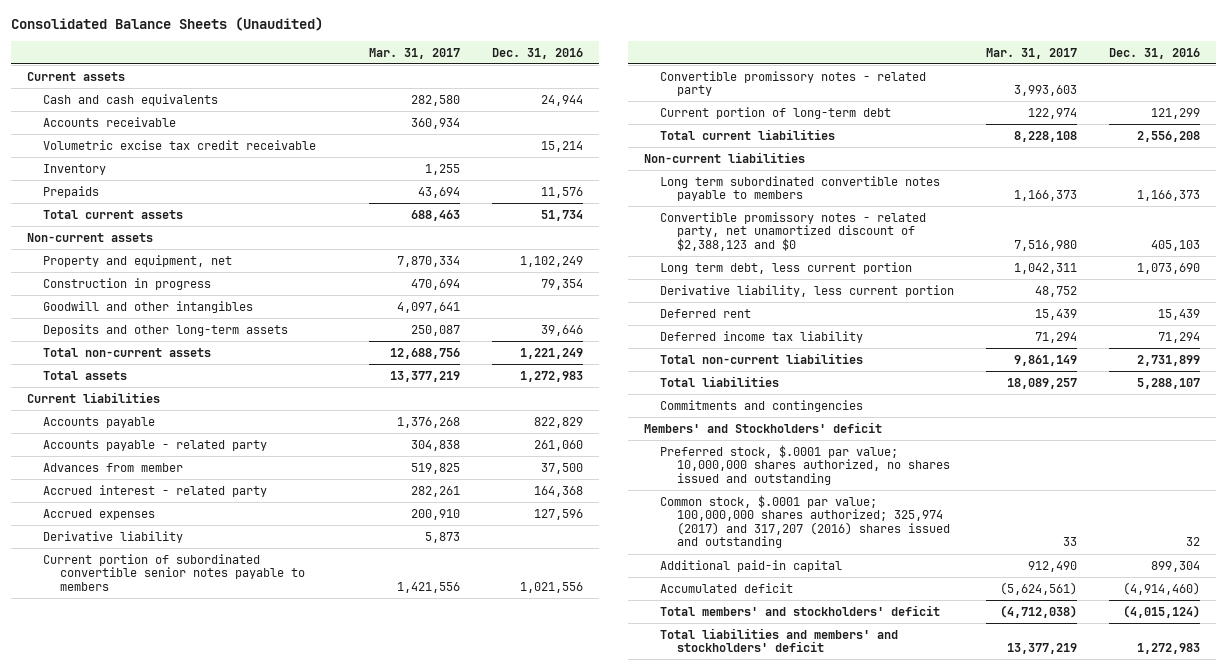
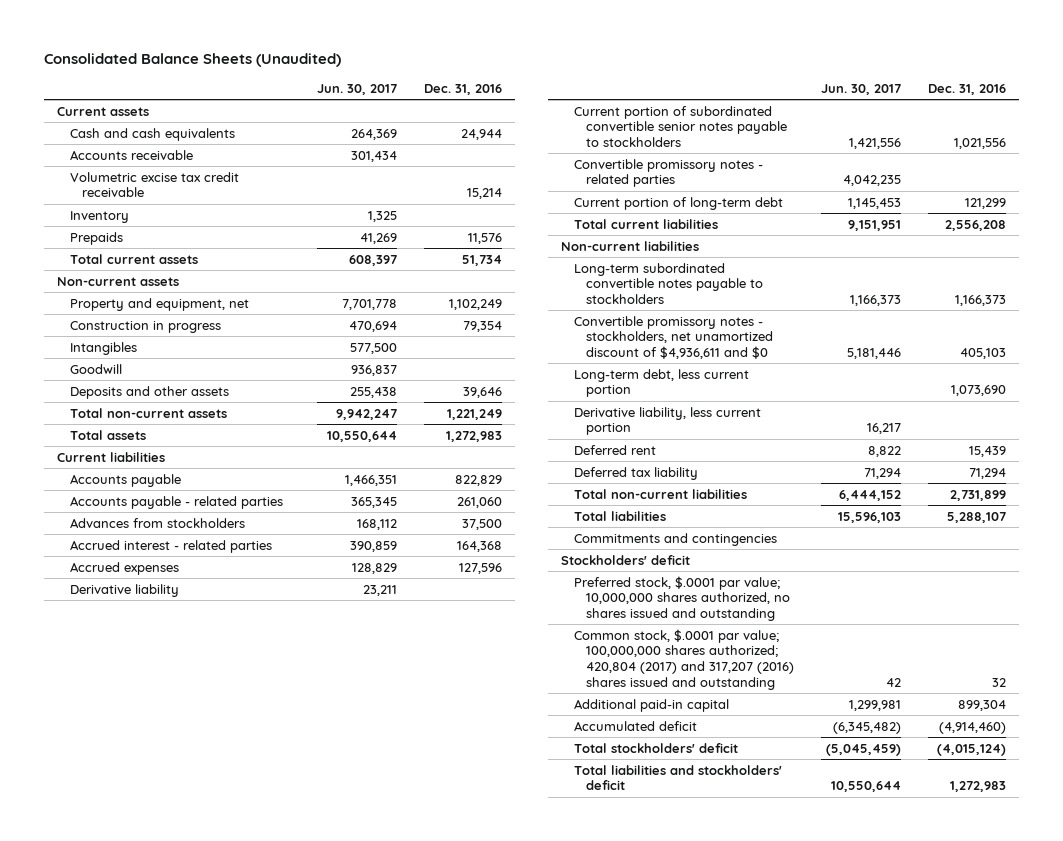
- | Mar. 31, 2017 | Dec. 31, 2016
+ | Jun. 30, 2017 | Dec. 31, 2016
- Goodwill and other intangibles | 4,097,641 |
- Deposits and other long-term assets | 250,087 | 39,646
+ Intangibles | 577,500 |
+ Goodwill | 936,837 |
+ Deposits and other assets | 255,438 | 39,646
- Accounts payable - related party | 304,838 | 261,060
- Advances from member | 519,825 | 37,500
- Accrued interest - related party | 282,261 | 164,368
+ Accounts payable - related parties | 365,345 | 261,060
+ Advances from stockholders | 168,112 | 37,500
+ Accrued interest - related parties | 390,859 | 164,368
- Current portion of subordinated convertible senior notes payable to members | 1,421,556 | 1,021,556
- Convertible promissory notes - related party | 3,993,603 |
+ Current portion of subordinated convertible senior notes payable to stockholders | 1,421,556 | 1,021,556
+ Convertible promissory notes - related parties | 4,042,235 |
- Long term subordinated convertible notes payable to members | 1,166,373 | 1,166,373
- Convertible promissory notes - related party, net unamortized discount of $2,388,123 and $0 | 7,516,980 | 405,103
- Long term debt, less current portion | 1,042,311 | 1,073,690
+ Long-term subordinated convertible notes payable to stockholders | 1,166,373 | 1,166,373
+ Convertible promissory notes - stockholders, net unamortized discount of $4,936,611 and $0 | 5,181,446 | 405,103
+ Long-term debt, less current portion | | 1,073,690
- Deferred income tax liability | 71,294 | 71,294
+ Deferred tax liability | 71,294 | 71,294
- Members' and Stockholders' deficit
+ Stockholders' deficit
- Common stock, $.0001 par value; 100,000,000 shares authorized; 325,974 (2017) and 317,207 (2016) shares issued and outstanding | 33 | 32
+ Common stock, $.0001 par value; 100,000,000 shares authorized; 420,804 (2017) and 317,207 (2016) shares issued and outstanding | 42 | 32
- Total members' and stockholders' deficit | (4,712,038) | (4,015,124)
- Total liabilities and members' and stockholders' deficit | 13,377,219 | 1,272,983
+ Total stockholders' deficit | (5,045,459) | (4,015,124)
+ Total liabilities and stockholders' deficit | 10,550,644 | 1,272,983

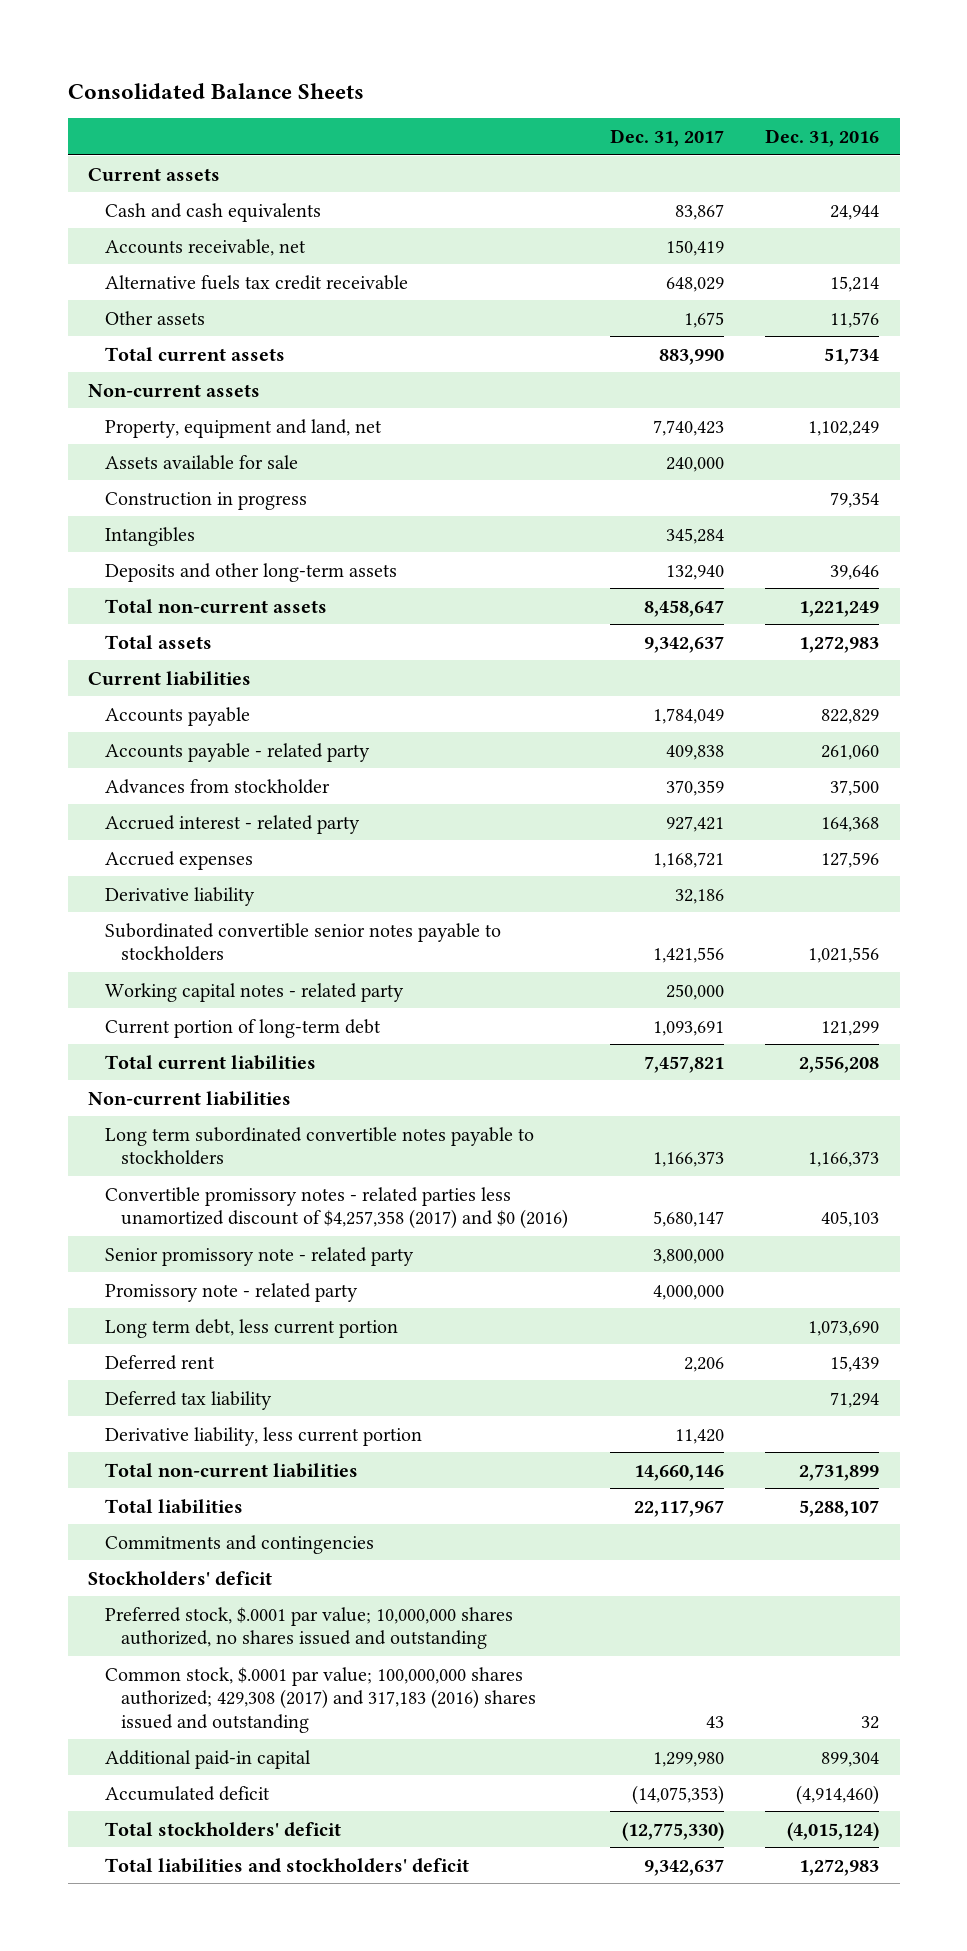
- Consolidated Balance Sheets (Unaudited)
+ Consolidated Balance Sheets
- | Jun. 30, 2017 | Dec. 31, 2016
+ | Dec. 31, 2017 | Dec. 31, 2016
- Accounts receivable | 301,434 |
- Volumetric excise tax credit receivable | | 15,214
- Inventory | 1,325 |
- Prepaids | 41,269 | 11,576
+ Accounts receivable, net | 150,419 |
+ Alternative fuels tax credit receivable | 648,029 | 15,214
+ Other assets | 1,675 | 11,576
- Property and equipment, net | 7,701,778 | 1,102,249
+ Property, equipment and land, net | 7,740,423 | 1,102,249
+ Assets available for sale | 240,000 |
- Goodwill | 936,837 |
- Deposits and other assets | 255,438 | 39,646
+ Deposits and other long-term assets | 132,940 | 39,646
- Accounts payable - related parties | 365,345 | 261,060
- Advances from stockholders | 168,112 | 37,500
- Accrued interest - related parties | 390,859 | 164,368
+ Accounts payable - related party | 409,838 | 261,060
+ Advances from stockholder | 370,359 | 37,500
+ Accrued interest - related party | 927,421 | 164,368
- Current portion of subordinated convertible senior notes payable to stockholders | 1,421,556 | 1,021,556
- Convertible promissory notes - related parties | 4,042,235 |
+ Subordinated convertible senior notes payable to stockholders | 1,421,556 | 1,021,556
+ Working capital notes - related party | 250,000 |
- Long-term subordinated convertible notes payable to stockholders | 1,166,373 | 1,166,373
- Convertible promissory notes - stockholders, net unamortized discount of $4,936,611 and $0 | 5,181,446 | 405,103
- Long-term debt, less current portion | | 1,073,690
+ Long term subordinated convertible notes payable to stockholders | 1,166,373 | 1,166,373
+ Convertible promissory notes - related parties less unamortized discount of $4,257,358 (2017) and $0 (2016) | 5,680,147 | 405,103
+ Senior promissory note - related party | 3,800,000 |
+ Promissory note - related party | 4,000,000 |
+ Long term debt, less current portion | | 1,073,690
moved down: Derivative liability, less current portion | 11,420 |
- Common stock, $.0001 par value; 100,000,000 shares authorized; 420,804 (2017) and 317,207 (2016) shares issued and outstanding | 42 | 32
+ Common stock, $.0001 par value; 100,000,000 shares authorized; 429,308 (2017) and 317,183 (2016) shares issued and outstanding | 43 | 32

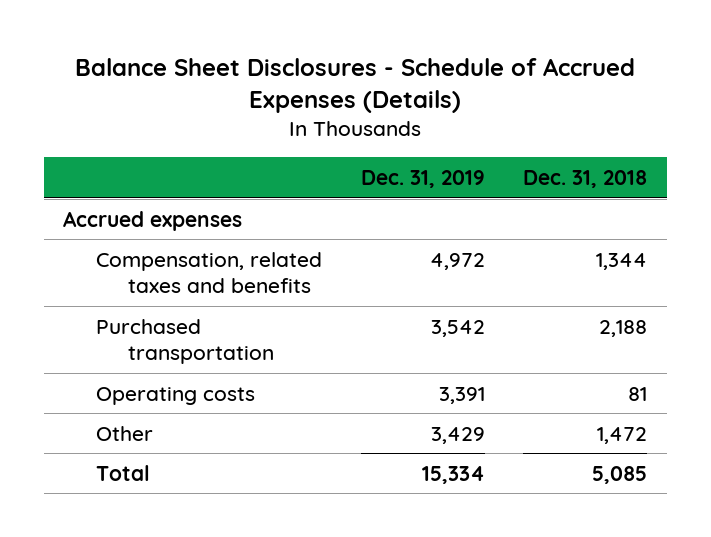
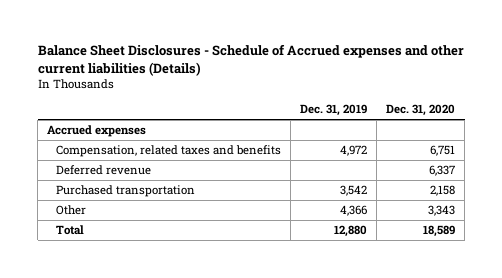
- Balance Sheet Disclosures - Schedule of Accrued Expenses (Details)
+ Balance Sheet Disclosures - Schedule of Accrued expenses and other current liabilities (Details)
- | Dec. 31, 2019 | Dec. 31, 2018
+ | Dec. 31, 2019 | Dec. 31, 2020
+ Deferred revenue | | 6,337
- Operating costs | 3,391 | 81
- Other | 3,429 | 1,472
- Total | 15,334 | 5,085
+ Other | 4,366 | 3,343
+ Total | 12,880 | 18,589

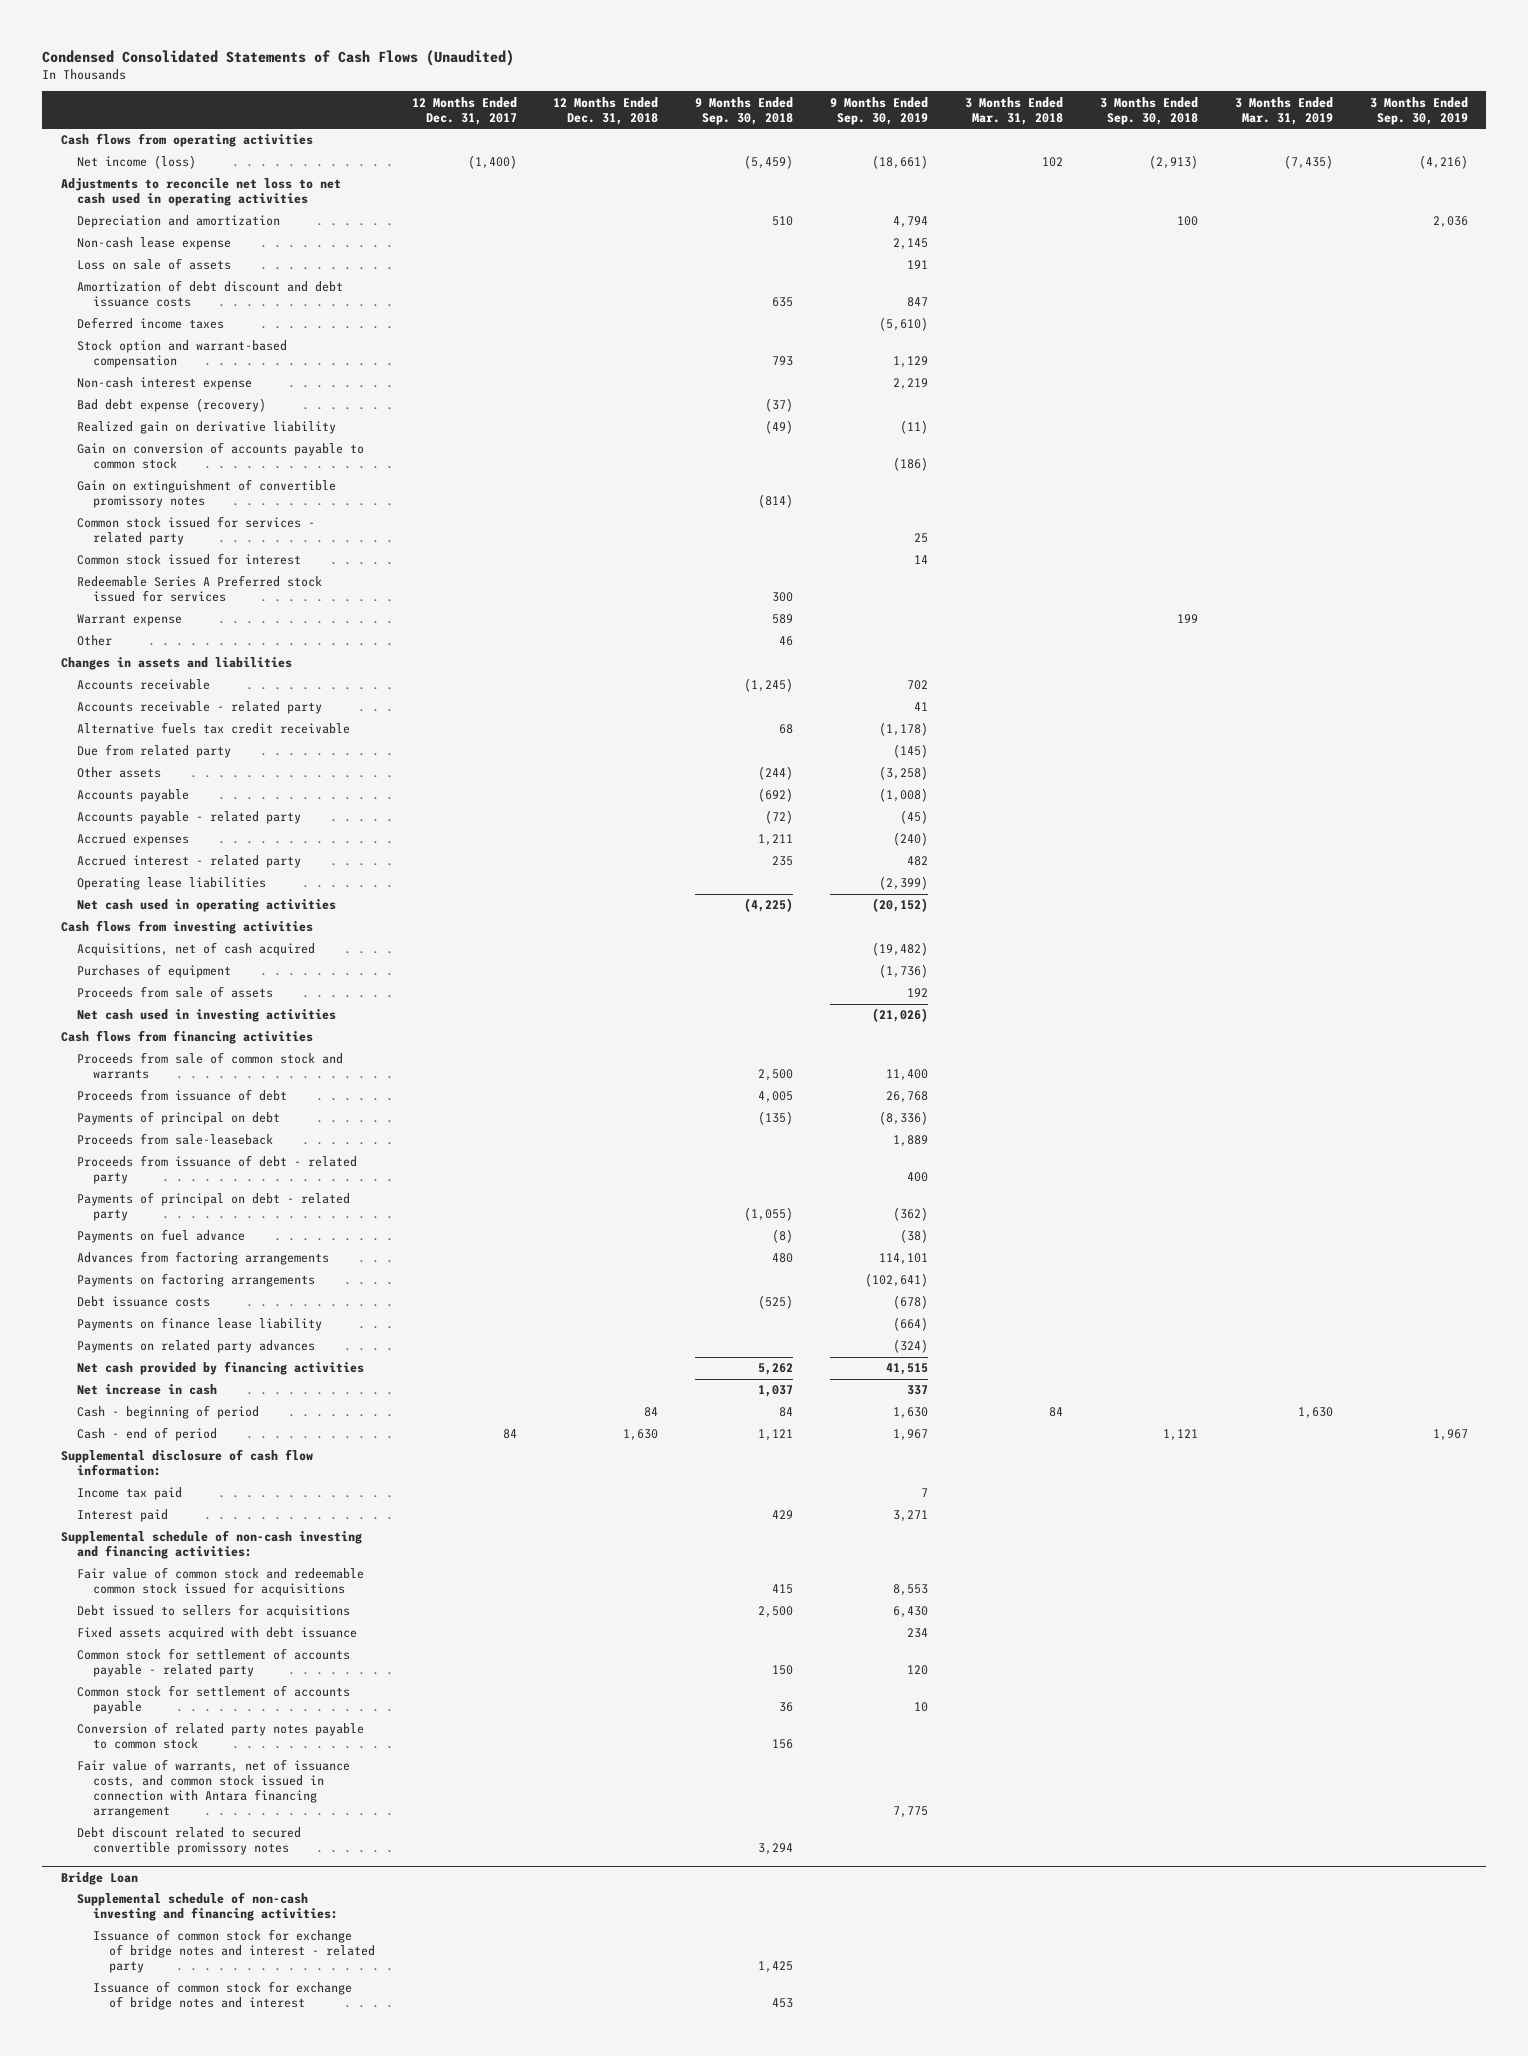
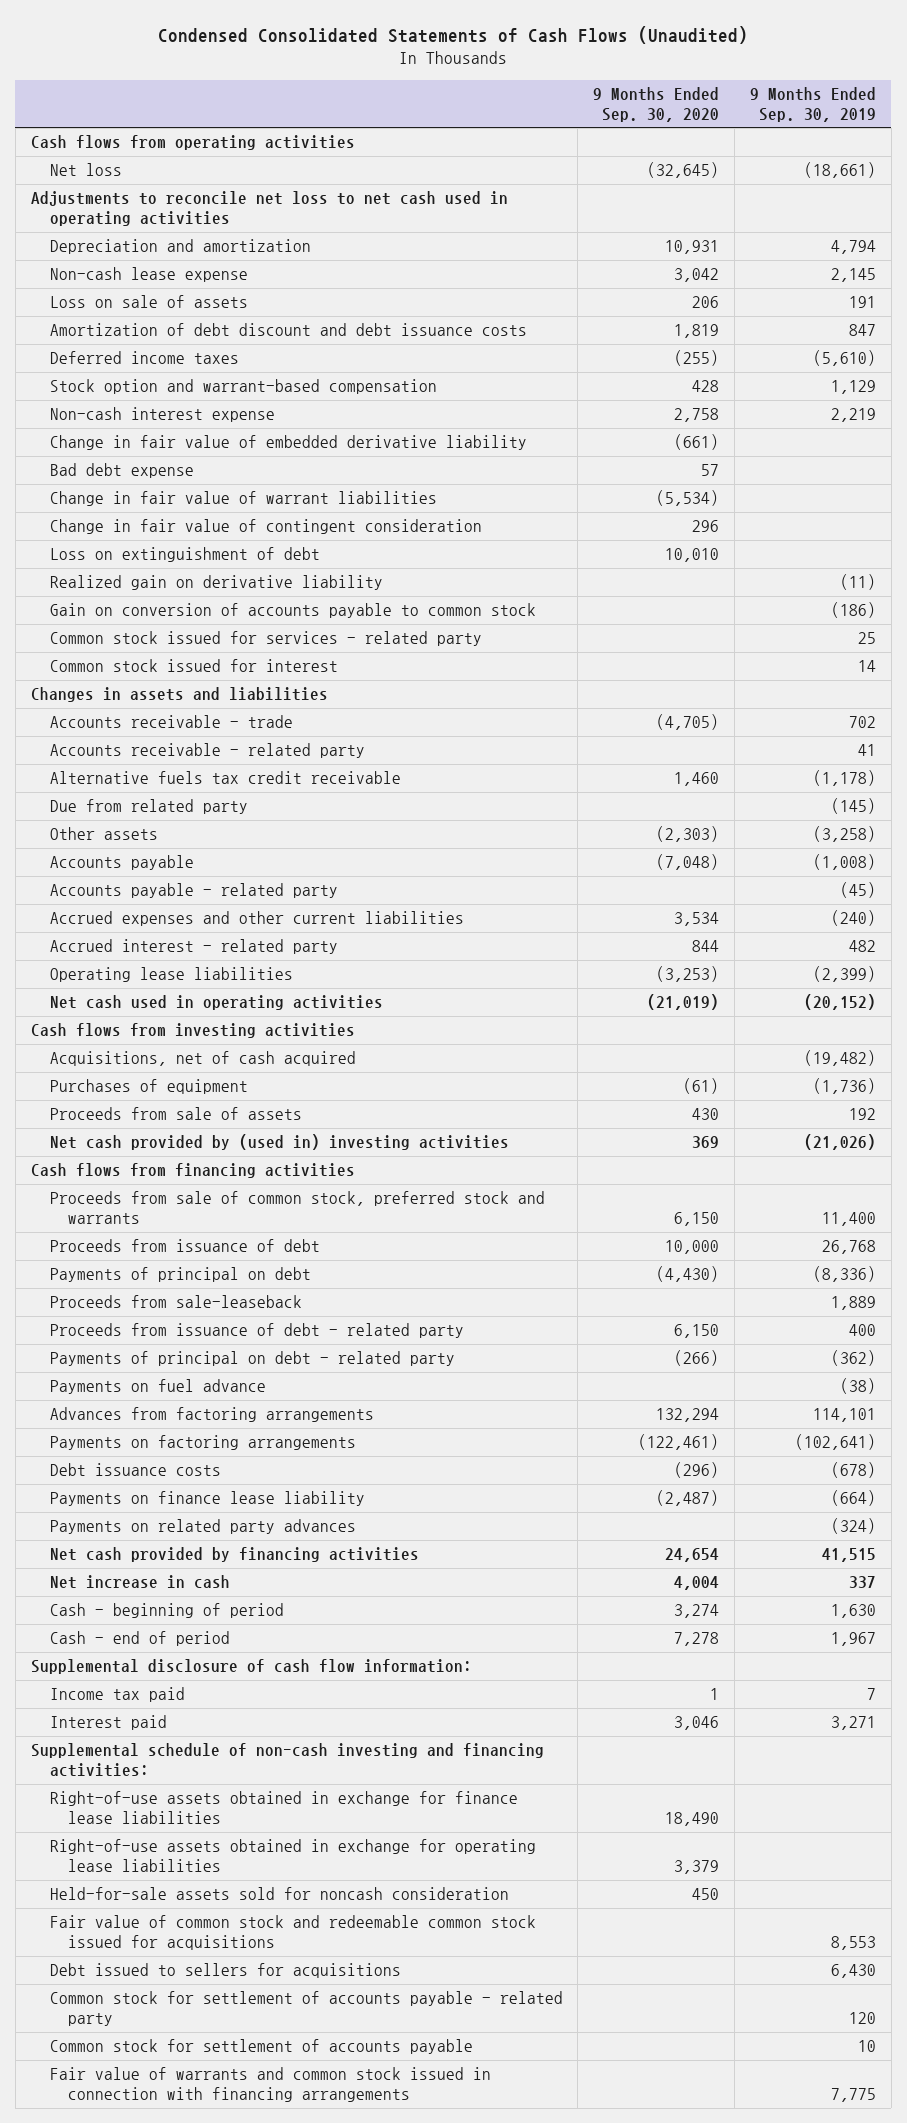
- | 12 Months Ended Dec. 31, 2017 | 12 Months Ended Dec. 31, 2018 | 9 Months Ended Sep. 30, 2018 | 9 Months Ended Sep. 30, 2019 | 3 Months Ended Mar. 31, 2018 | 3 Months Ended Sep. 30, 2018 | 3 Months Ended Mar. 31, 2019 | 3 Months Ended Sep. 30, 2019
+ | 9 Months Ended Sep. 30, 2020 | 9 Months Ended Sep. 30, 2019
- Net income (loss) | (1,400) | | (5,459) | (18,661) | 102 | (2,913) | (7,435) | (4,216)
+ Net loss | (32,645) | (18,661)
- Bad debt expense (recovery) | | | (37) | | | | |
+ Change in fair value of embedded derivative liability | (661) |
+ Bad debt expense | 57 |
+ Change in fair value of warrant liabilities | (5,534) |
+ Change in fair value of contingent consideration | 296 |
+ Loss on extinguishment of debt | 10,010 |
- Gain on extinguishment of convertible promissory notes | | | (814) | | | | |
- Redeemable Series A Preferred stock issued for services | | | 300 | | | | |
- Warrant expense | | | 589 | | | 199 | |
- Other | | | 46 | | | | |
- Accounts receivable | | | (1,245) | 702 | | | |
+ Accounts receivable - trade | (4,705) | 702
- Accrued expenses | | | 1,211 | (240) | | | |
+ Accrued expenses and other current liabilities | 3,534 | (240)
- Net cash used in investing activities | | | | (21,026) | | | |
+ Net cash provided by (used in) investing activities | 369 | (21,026)
- Proceeds from sale of common stock and warrants | | | 2,500 | 11,400 | | | |
+ Proceeds from sale of common stock, preferred stock and warrants | 6,150 | 11,400
+ Right-of-use assets obtained in exchange for finance lease liabilities | 18,490 |
+ Right-of-use assets obtained in exchange for operating lease liabilities | 3,379 |
+ Held-for-sale assets sold for noncash consideration | 450 |
- Fixed assets acquired with debt issuance | | | | 234 | | | |
- Conversion of related party notes payable to common stock | | | 156 | | | | |
- Fair value of warrants, net of issuance costs, and common stock issued in connection with Antara financing arrangement | | | | 7,775 | | | |
- Debt discount related to secured convertible promissory notes | | | 3,294 | | | | |
- Bridge Loan
- Supplemental schedule of non-cash investing and financing activities:
- Issuance of common stock for exchange of bridge notes and interest - related party | | | 1,425 | | | | |
- Issuance of common stock for exchange of bridge notes and interest | | | 453 | | | | |
+ Fair value of warrants and common stock issued in connection with financing arrangements | | 7,775

